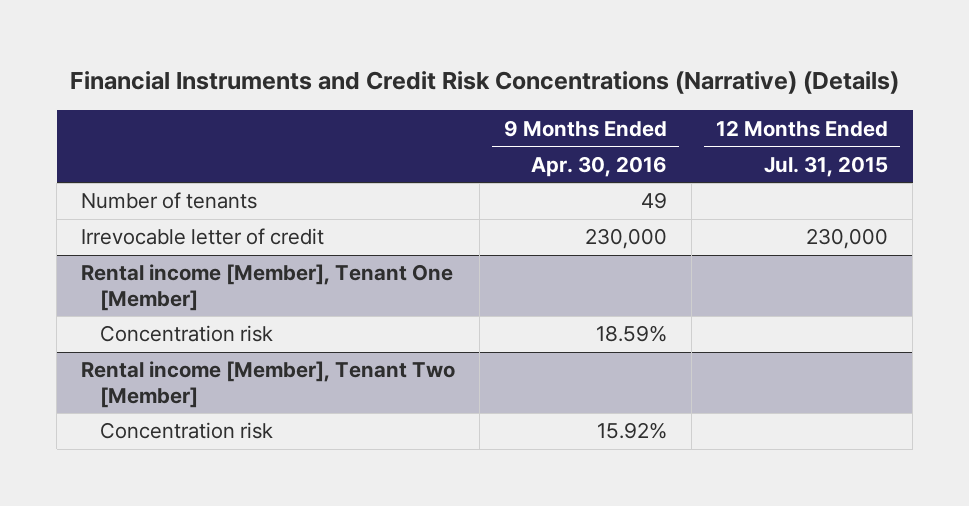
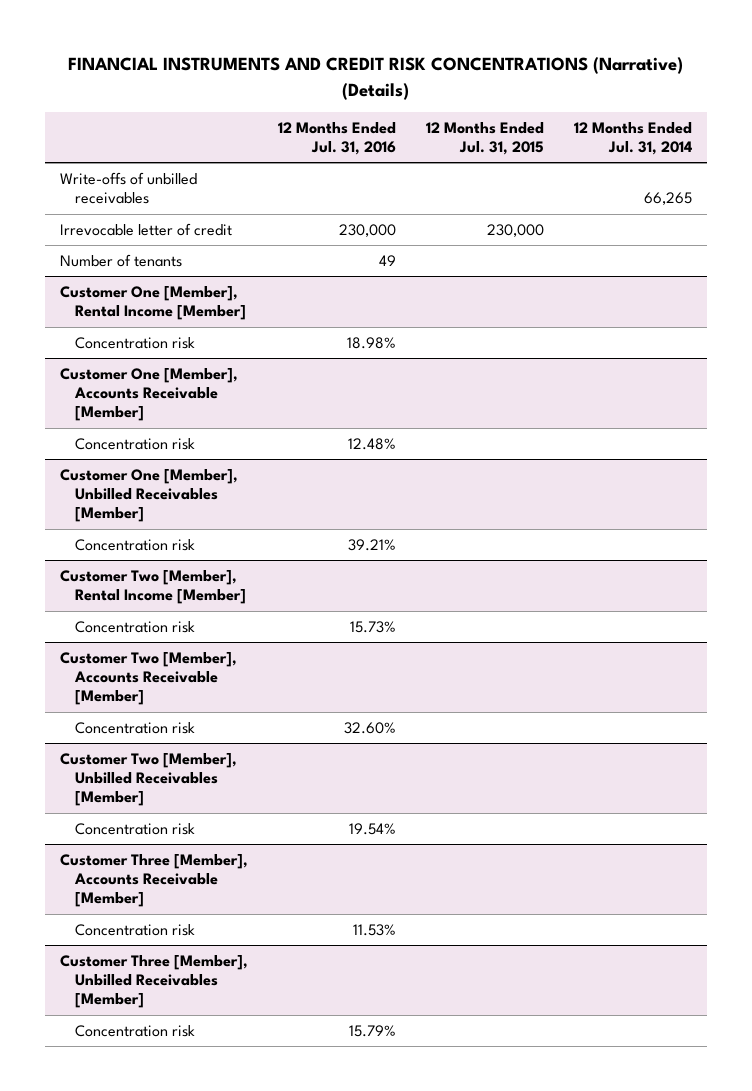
- Financial Instruments and Credit Risk Concentrations (Narrative) (Details)
+ FINANCIAL INSTRUMENTS AND CREDIT RISK CONCENTRATIONS (Narrative) (Details)
- | 9 Months Ended Apr. 30, 2016 | 12 Months Ended Jul. 31, 2015
+ | 12 Months Ended Jul. 31, 2016 | 12 Months Ended Jul. 31, 2015 | 12 Months Ended Jul. 31, 2014
+ Write-offs of unbilled receivables | | | 66,265
- Rental income [Member], Tenant One [Member]
moved down: Number of tenants | 49 | |
+ Customer One [Member], Rental Income [Member]
- Rental income [Member], Tenant Two [Member]
+ Customer One [Member], Accounts Receivable [Member]
+ Concentration risk | 12.48% | |
+ Customer One [Member], Unbilled Receivables [Member]
+ Concentration risk | 39.21% | |
+ Customer Two [Member], Rental Income [Member]
+ Customer Two [Member], Accounts Receivable [Member]
+ Concentration risk | 32.60% | |
+ Customer Two [Member], Unbilled Receivables [Member]
+ Concentration risk | 19.54% | |
+ Customer Three [Member], Accounts Receivable [Member]
+ Concentration risk | 11.53% | |
+ Customer Three [Member], Unbilled Receivables [Member]
+ Concentration risk | 15.79% | |

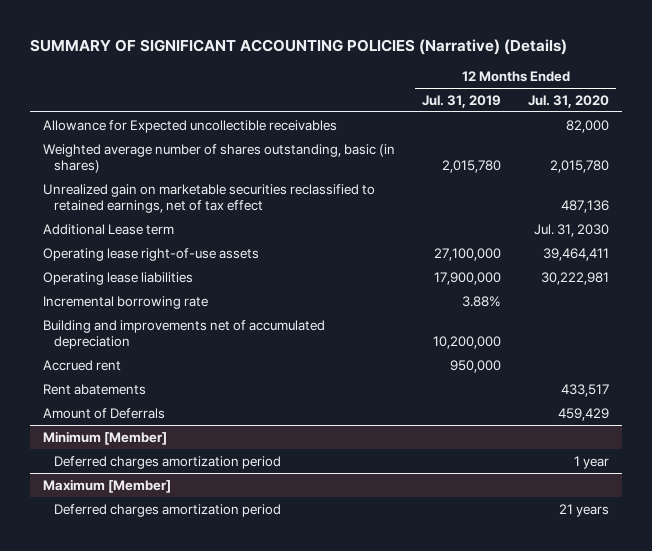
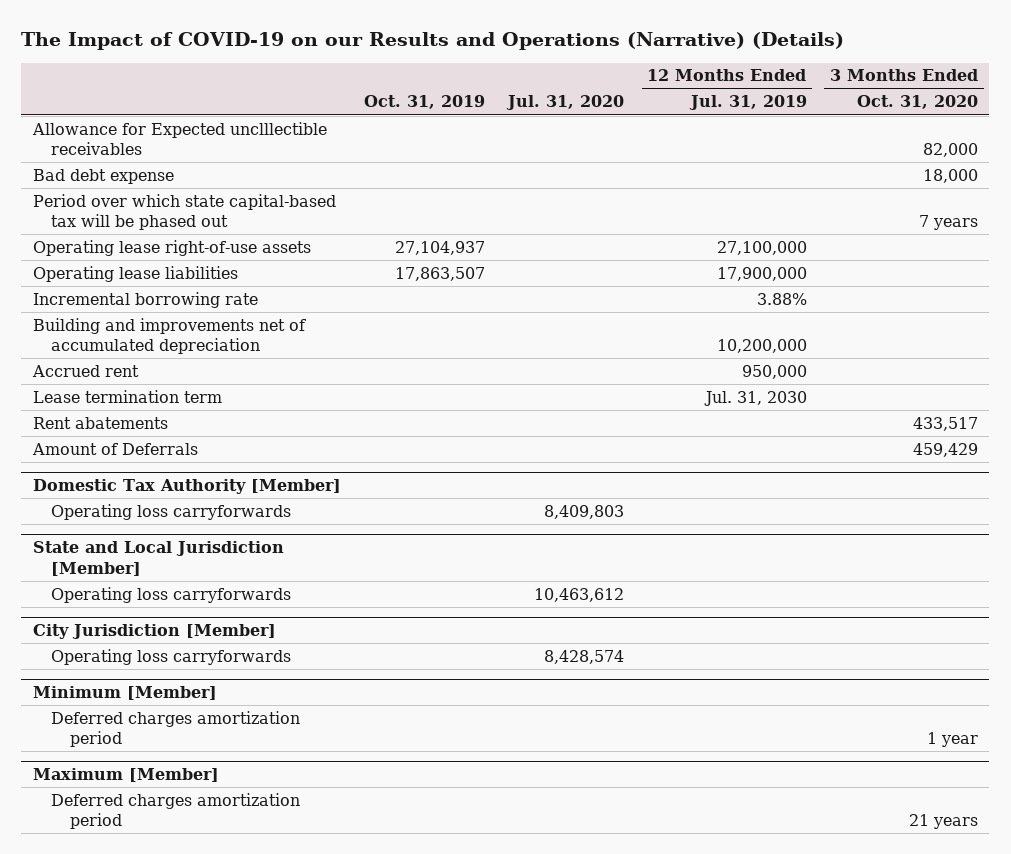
- SUMMARY OF SIGNIFICANT ACCOUNTING POLICIES (Narrative) (Details)
+ The Impact of COVID-19 on our Results and Operations (Narrative) (Details)
- | 12 Months Ended Jul. 31, 2019 | 12 Months Ended Jul. 31, 2020
+ | Oct. 31, 2019 | Jul. 31, 2020 | 12 Months Ended Jul. 31, 2019 | 3 Months Ended Oct. 31, 2020
- Allowance for Expected uncollectible receivables | | 82,000
- Weighted average number of shares outstanding, basic (in shares) | 2,015,780 | 2,015,780
- Unrealized gain on marketable securities reclassified to retained earnings, net of tax effect | | 487,136
- Additional Lease term | | Jul. 31, 2030
+ Allowance for Expected unclllectible receivables | | | | 82,000
+ Bad debt expense | | | | 18,000
+ Period over which state capital-based tax will be phased out | | | | 7 years
+ Lease termination term | | | Jul. 31, 2030 |
+ Domestic Tax Authority [Member]
+ Operating loss carryforwards | | 8,409,803 | |
+ State and Local Jurisdiction [Member]
+ Operating loss carryforwards | | 10,463,612 | |
+ City Jurisdiction [Member]
+ Operating loss carryforwards | | 8,428,574 | |

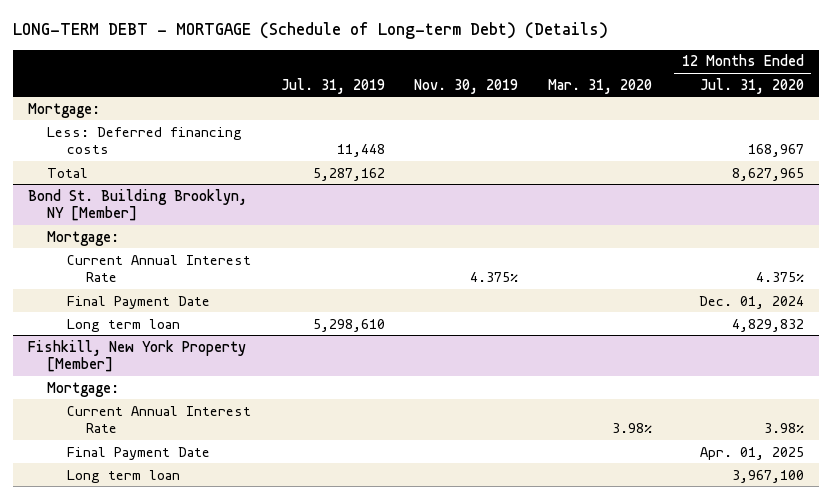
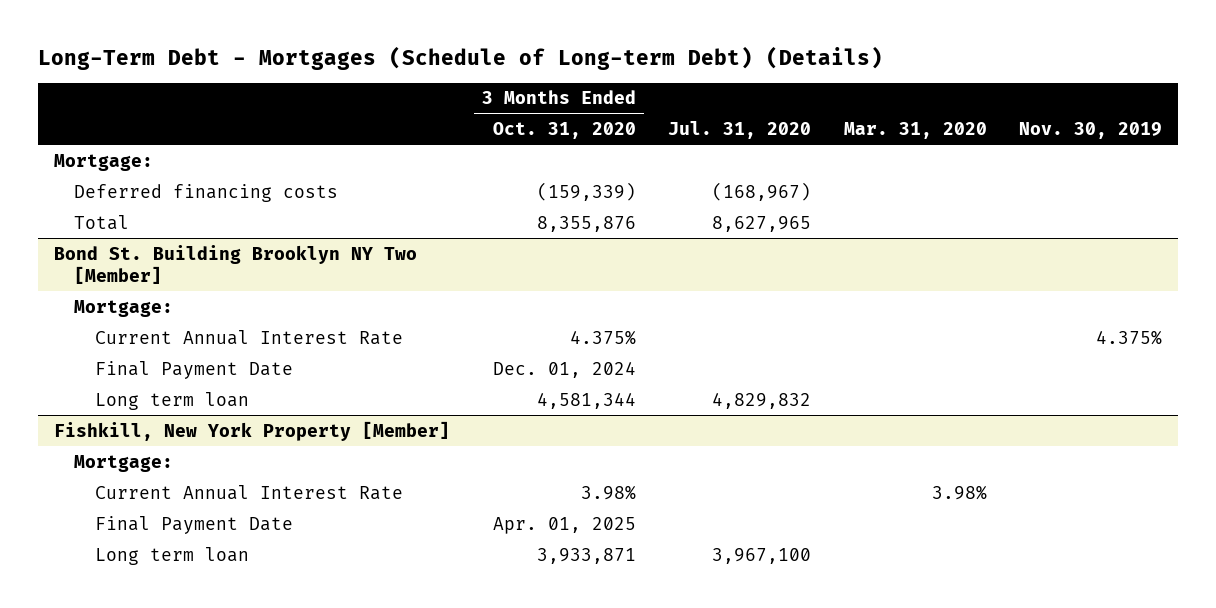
- LONG-TERM DEBT - MORTGAGE (Schedule of Long-term Debt) (Details)
+ Long-Term Debt - Mortgages (Schedule of Long-term Debt) (Details)
- | Jul. 31, 2019 | Nov. 30, 2019 | Mar. 31, 2020 | 12 Months Ended Jul. 31, 2020
+ | 3 Months Ended Oct. 31, 2020 | Jul. 31, 2020 | Mar. 31, 2020 | Nov. 30, 2019
- Less: Deferred financing costs | 11,448 | | | 168,967
+ Deferred financing costs | (159,339) | (168,967) | |
- Bond St. Building Brooklyn, NY [Member]
+ Bond St. Building Brooklyn NY Two [Member]

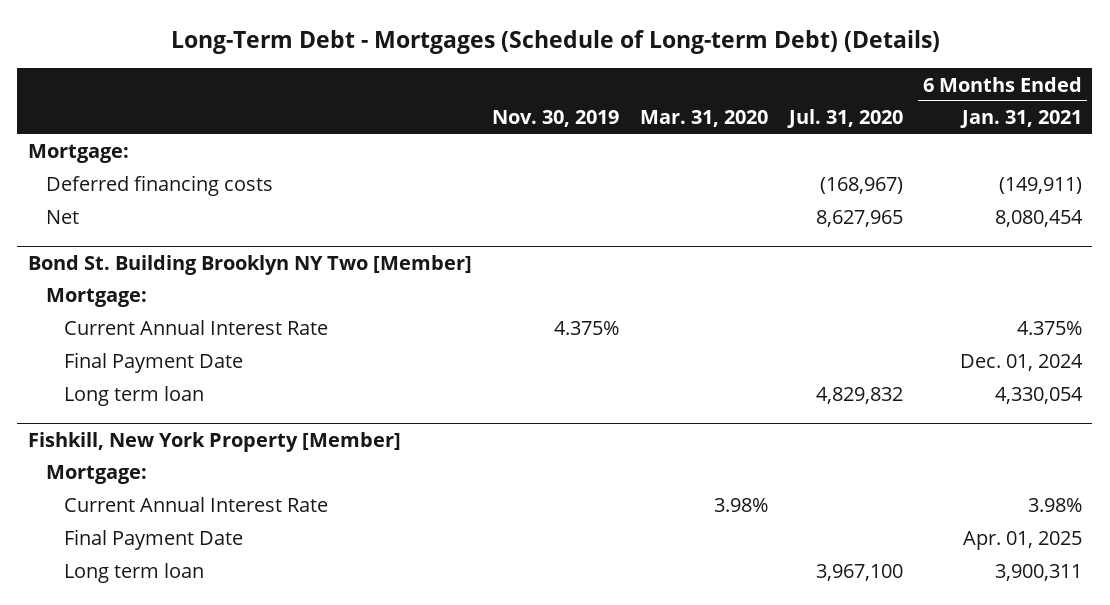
- | 3 Months Ended Oct. 31, 2020 | Jul. 31, 2020 | Mar. 31, 2020 | Nov. 30, 2019
+ | Nov. 30, 2019 | Mar. 31, 2020 | Jul. 31, 2020 | 6 Months Ended Jan. 31, 2021
- Total | 8,355,876 | 8,627,965 | |
+ Net | | | 8,627,965 | 8,080,454

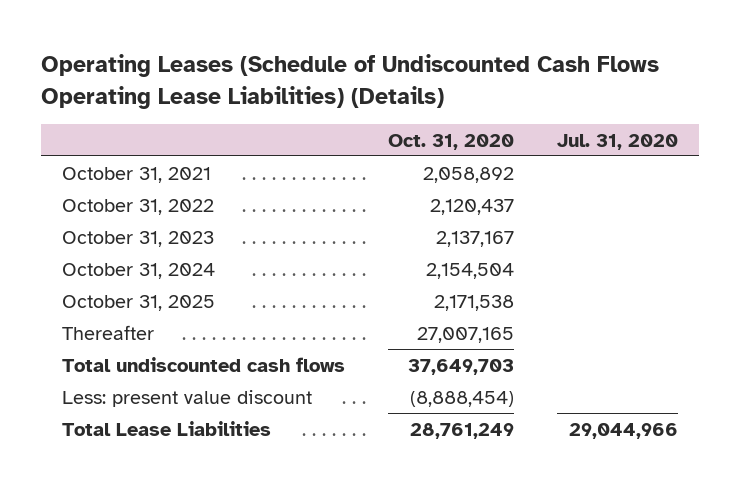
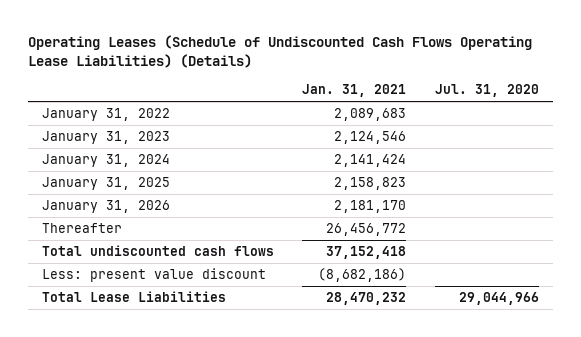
- | Oct. 31, 2020 | Jul. 31, 2020
+ | Jan. 31, 2021 | Jul. 31, 2020
- October 31, 2021 | 2,058,892 |
- October 31, 2022 | 2,120,437 |
- October 31, 2023 | 2,137,167 |
- October 31, 2024 | 2,154,504 |
- October 31, 2025 | 2,171,538 |
+ January 31, 2022 | 2,089,683 |
+ January 31, 2023 | 2,124,546 |
+ January 31, 2024 | 2,141,424 |
+ January 31, 2025 | 2,158,823 |
+ January 31, 2026 | 2,181,170 |

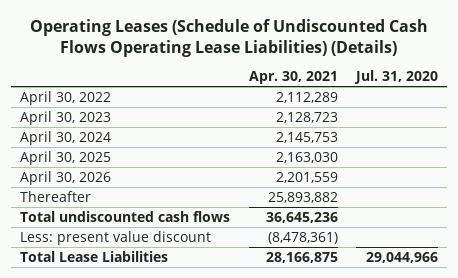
- | Jan. 31, 2021 | Jul. 31, 2020
+ | Apr. 30, 2021 | Jul. 31, 2020
- January 31, 2022 | 2,089,683 |
- January 31, 2023 | 2,124,546 |
- January 31, 2024 | 2,141,424 |
- January 31, 2025 | 2,158,823 |
- January 31, 2026 | 2,181,170 |
+ April 30, 2022 | 2,112,289 |
+ April 30, 2023 | 2,128,723 |
+ April 30, 2024 | 2,145,753 |
+ April 30, 2025 | 2,163,030 |
+ April 30, 2026 | 2,201,559 |

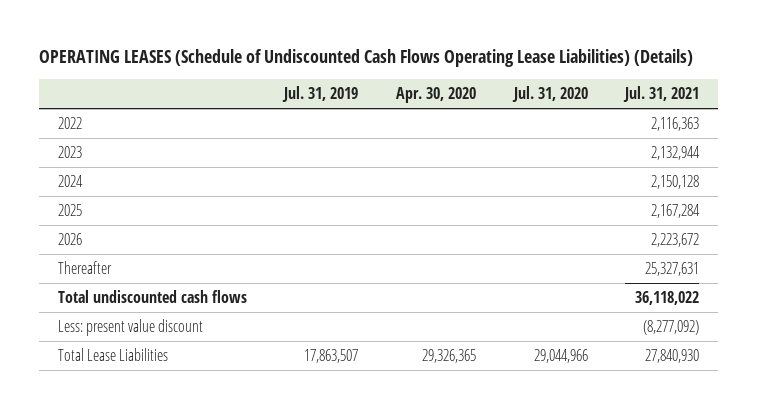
- Operating Leases (Schedule of Undiscounted Cash Flows Operating Lease Liabilities) (Details)
+ OPERATING LEASES (Schedule of Undiscounted Cash Flows Operating Lease Liabilities) (Details)
- | Apr. 30, 2021 | Jul. 31, 2020
+ | Jul. 31, 2019 | Apr. 30, 2020 | Jul. 31, 2020 | Jul. 31, 2021
- April 30, 2022 | 2,112,289 |
- April 30, 2023 | 2,128,723 |
- April 30, 2024 | 2,145,753 |
- April 30, 2025 | 2,163,030 |
- April 30, 2026 | 2,201,559 |
+ 2022 | | | | 2,116,363
+ 2023 | | | | 2,132,944
+ 2024 | | | | 2,150,128
+ 2025 | | | | 2,167,284
+ 2026 | | | | 2,223,672

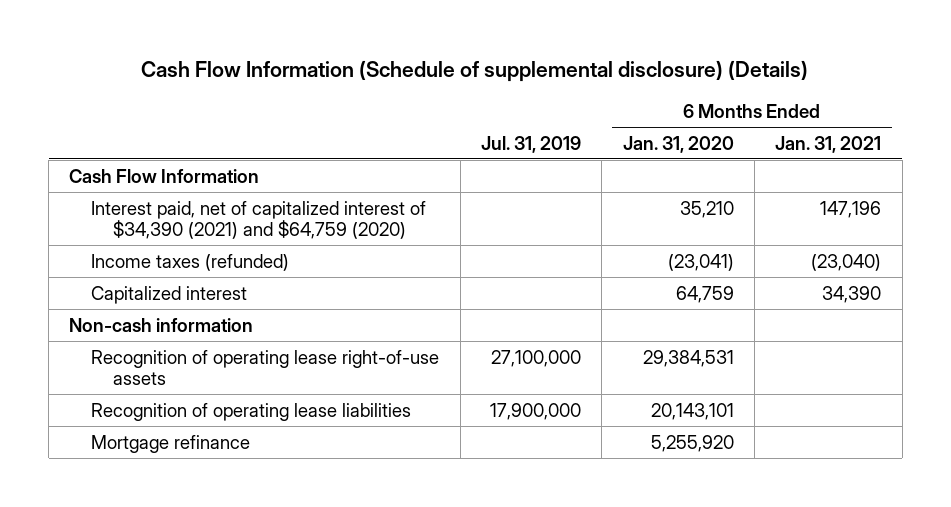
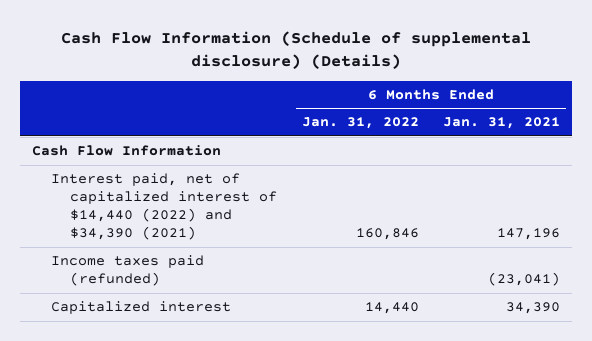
- | Jul. 31, 2019 | 6 Months Ended Jan. 31, 2020 | 6 Months Ended Jan. 31, 2021
+ | 6 Months Ended Jan. 31, 2022 | 6 Months Ended Jan. 31, 2021
- Interest paid, net of capitalized interest of $34,390 (2021) and $64,759 (2020) | | 35,210 | 147,196
- Income taxes (refunded) | | (23,041) | (23,040)
+ Interest paid, net of capitalized interest of $14,440 (2022) and $34,390 (2021) | 160,846 | 147,196
+ Income taxes paid (refunded) | | (23,041)
- Non-cash information
- Recognition of operating lease right-of-use assets | 27,100,000 | 29,384,531 |
- Recognition of operating lease liabilities | 17,900,000 | 20,143,101 |
- Mortgage refinance | | 5,255,920 |

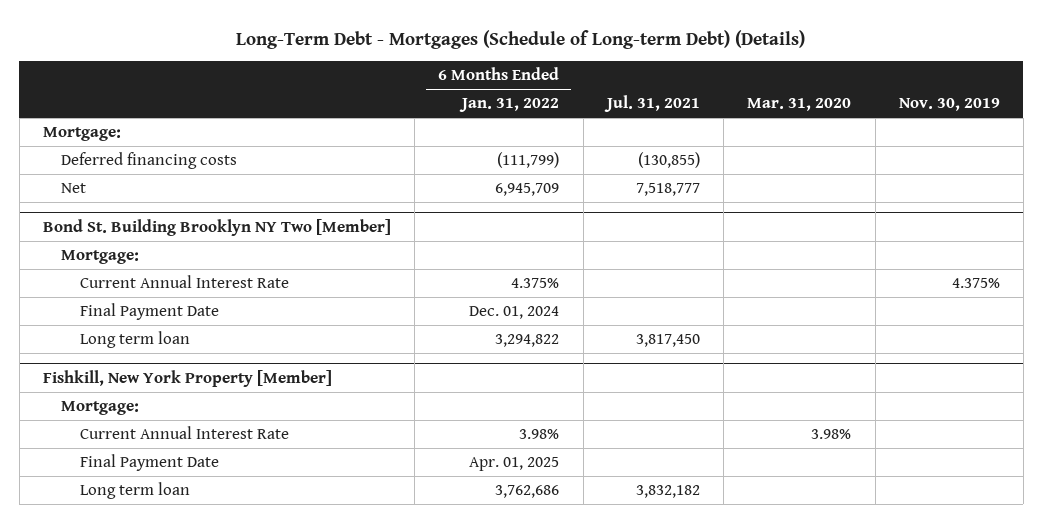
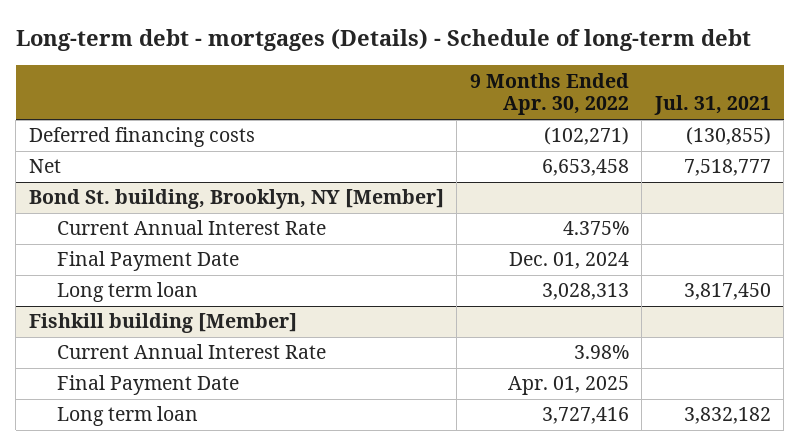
- Long-Term Debt - Mortgages (Schedule of Long-term Debt) (Details)
+ Long-term debt - mortgages (Details) - Schedule of long-term debt
- | 6 Months Ended Jan. 31, 2022 | Jul. 31, 2021 | Mar. 31, 2020 | Nov. 30, 2019
+ | 9 Months Ended Apr. 30, 2022 | Jul. 31, 2021
- Mortgage:
- Bond St. Building Brooklyn NY Two [Member]
- Mortgage:
+ Bond St. building, Brooklyn, NY [Member]
- Fishkill, New York Property [Member]
- Mortgage:
+ Fishkill building [Member]

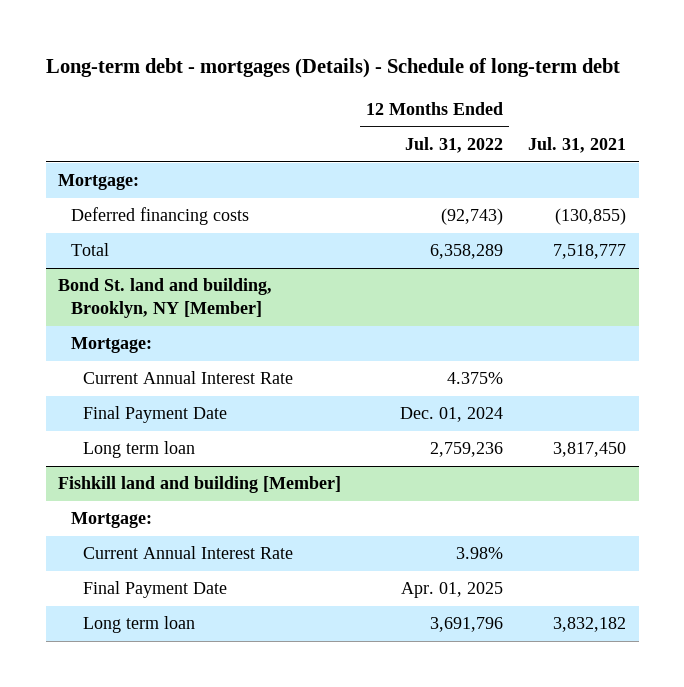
- | 9 Months Ended Apr. 30, 2022 | Jul. 31, 2021
+ | 12 Months Ended Jul. 31, 2022 | Jul. 31, 2021
+ Mortgage:
- Net | 6,653,458 | 7,518,777
- Bond St. building, Brooklyn, NY [Member]
+ Total | 6,358,289 | 7,518,777
+ Bond St. land and building, Brooklyn, NY [Member]
+ Mortgage:
- Fishkill building [Member]
+ Fishkill land and building [Member]
+ Mortgage:

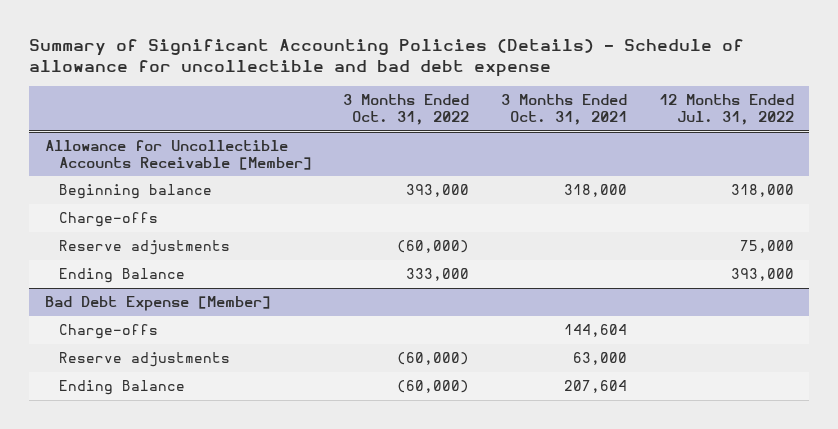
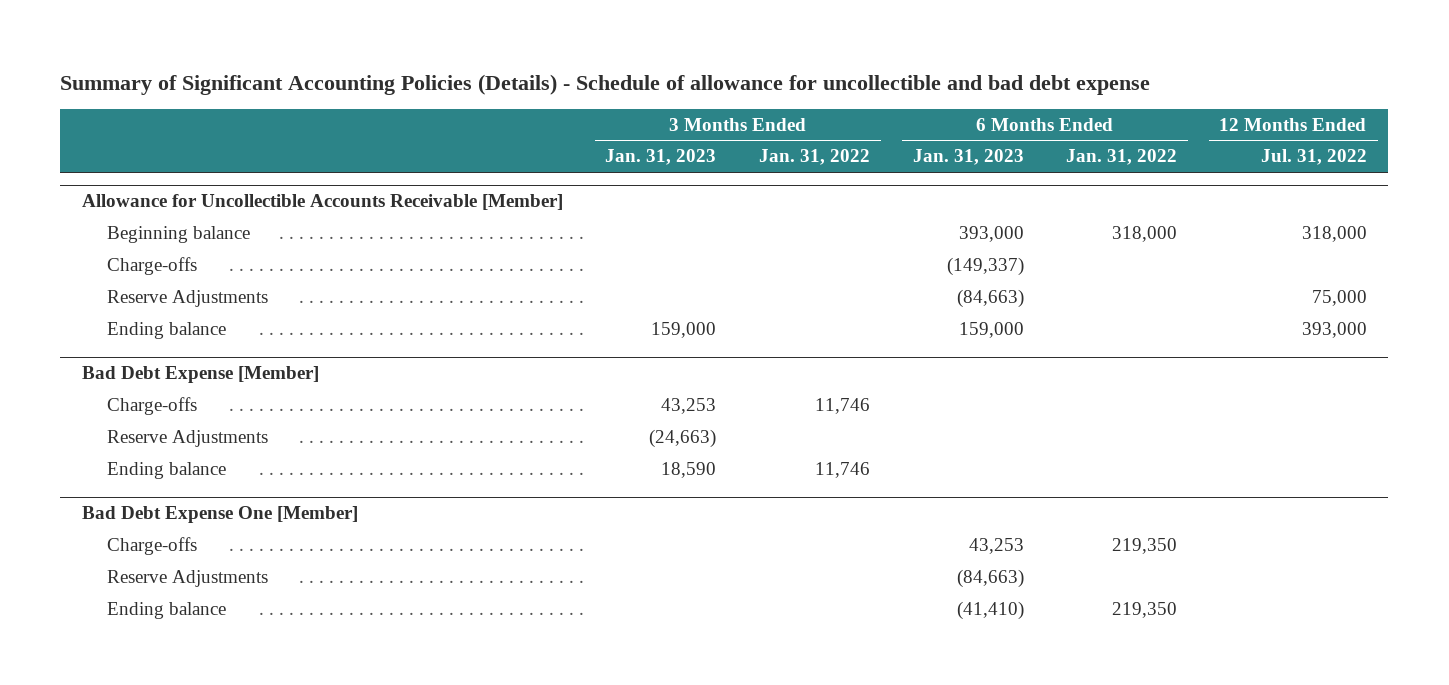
- | 3 Months Ended Oct. 31, 2022 | 3 Months Ended Oct. 31, 2021 | 12 Months Ended Jul. 31, 2022
+ | 3 Months Ended Jan. 31, 2023 | 3 Months Ended Jan. 31, 2022 | 6 Months Ended Jan. 31, 2023 | 6 Months Ended Jan. 31, 2022 | 12 Months Ended Jul. 31, 2022
@ Allowance for Uncollectible Accounts Receivable [Member]
- Reserve adjustments | (60,000) | | 75,000
- Ending Balance | 333,000 | | 393,000
+ Reserve Adjustments | | | (84,663) | | 75,000
+ Ending balance | 159,000 | | 159,000 | | 393,000
@ Bad Debt Expense [Member]
- Reserve adjustments | (60,000) | 63,000 |
- Ending Balance | (60,000) | 207,604 |
+ Reserve Adjustments | (24,663) | | | |
+ Ending balance | 18,590 | 11,746 | | |
+ Bad Debt Expense One [Member]
+ Charge-offs | | | 43,253 | 219,350 |
+ Reserve Adjustments | | | (84,663) | |
+ Ending balance | | | (41,410) | 219,350 |

